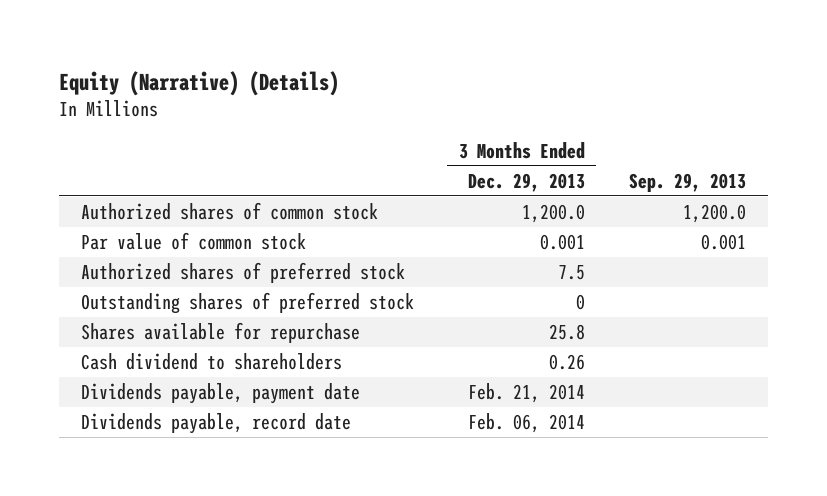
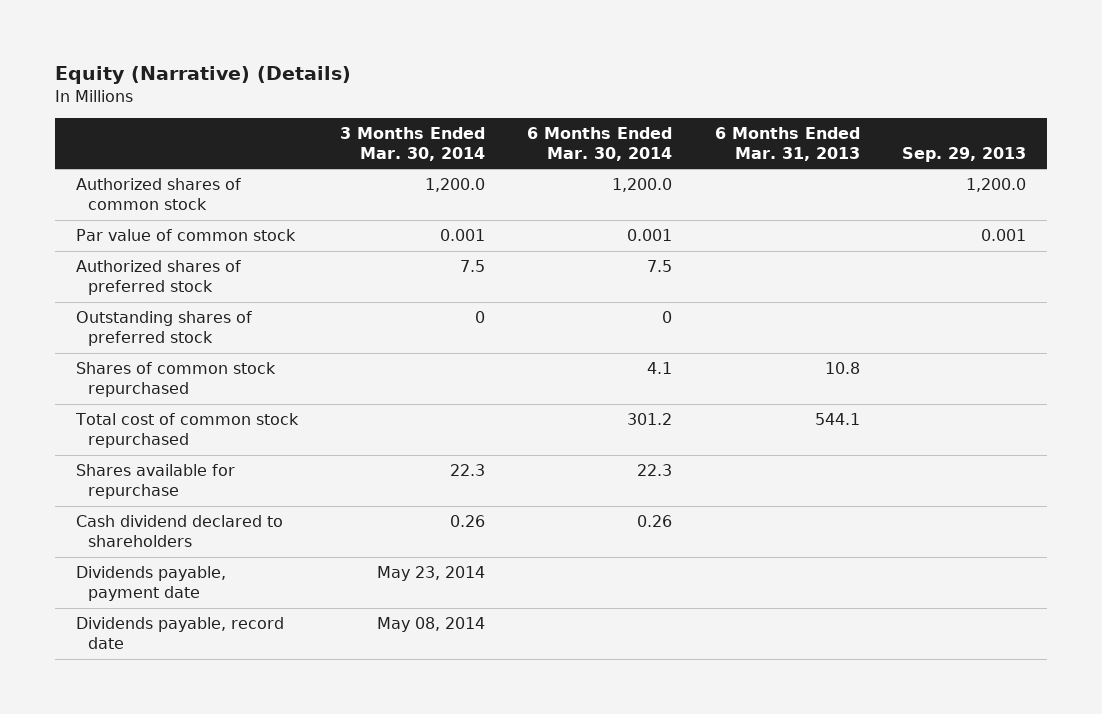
- | 3 Months Ended Dec. 29, 2013 | Sep. 29, 2013
+ | 3 Months Ended Mar. 30, 2014 | 6 Months Ended Mar. 30, 2014 | 6 Months Ended Mar. 31, 2013 | Sep. 29, 2013
+ Shares of common stock repurchased | | 4.1 | 10.8 |
+ Total cost of common stock repurchased | | 301.2 | 544.1 |
- Cash dividend to shareholders | 0.26 |
+ Cash dividend declared to shareholders | 0.26 | 0.26 | |

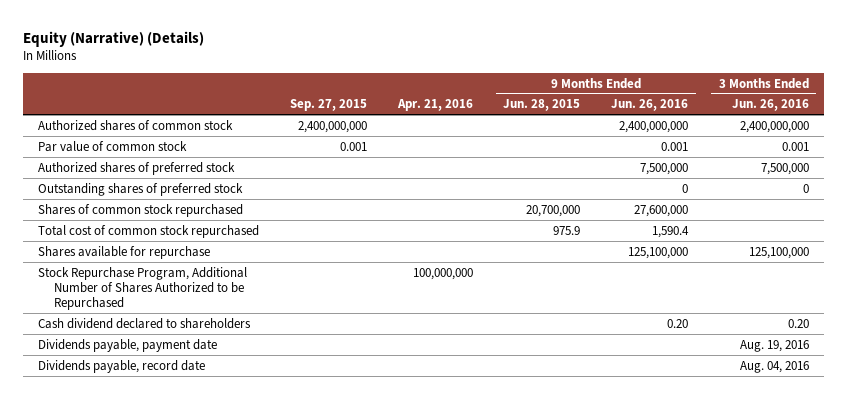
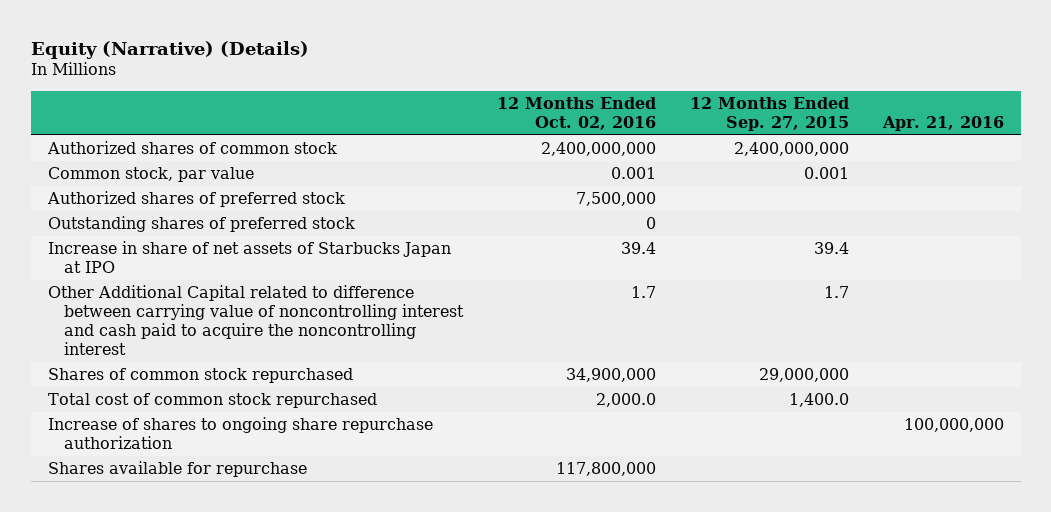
- | Sep. 27, 2015 | Apr. 21, 2016 | 9 Months Ended Jun. 28, 2015 | 9 Months Ended Jun. 26, 2016 | 3 Months Ended Jun. 26, 2016
+ | 12 Months Ended Oct. 02, 2016 | 12 Months Ended Sep. 27, 2015 | Apr. 21, 2016
- Par value of common stock | 0.001 | | | 0.001 | 0.001
+ Common stock, par value | 0.001 | 0.001 |
+ Increase in share of net assets of Starbucks Japan at IPO | 39.4 | 39.4 |
+ Other Additional Capital related to difference between carrying value of noncontrolling interest and cash paid to acquire the noncontrolling interest | 1.7 | 1.7 |
+ Increase of shares to ongoing share repurchase authorization | | | 100,000,000
- Stock Repurchase Program, Additional Number of Shares Authorized to be Repurchased | | 100,000,000 | | |
- Cash dividend declared to shareholders | | | | 0.20 | 0.20
- Dividends payable, payment date | | | | | Aug. 19, 2016
- Dividends payable, record date | | | | | Aug. 04, 2016

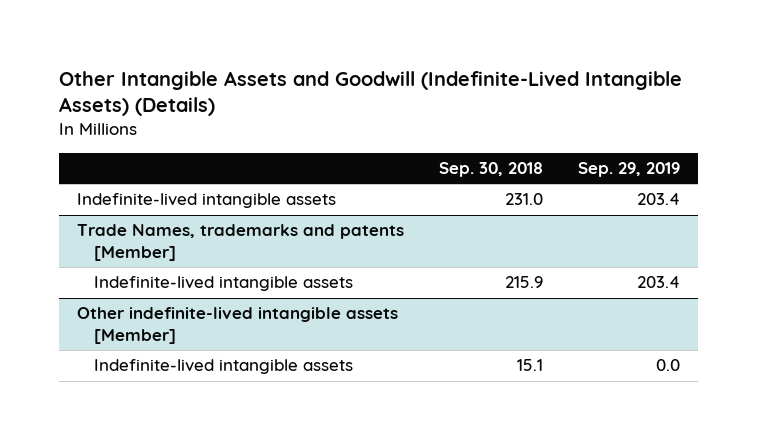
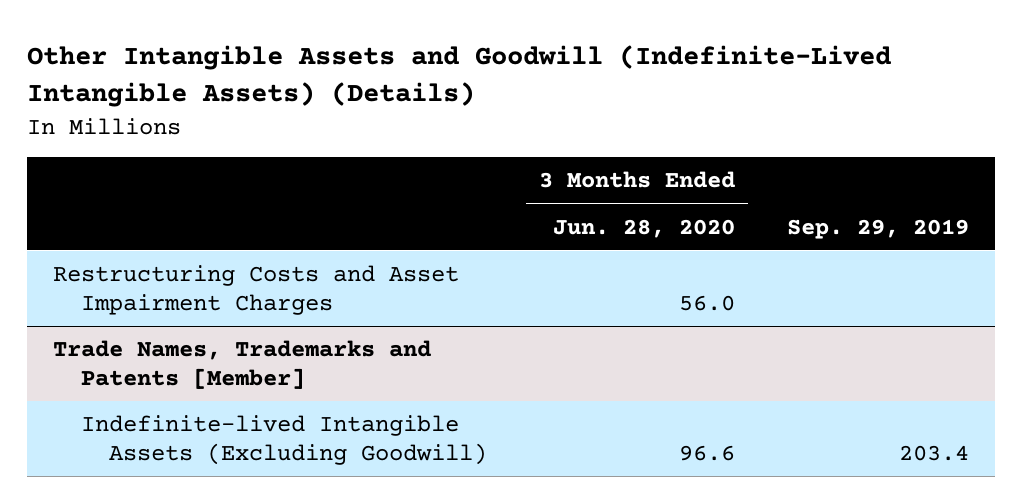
- | Sep. 30, 2018 | Sep. 29, 2019
+ | 3 Months Ended Jun. 28, 2020 | Sep. 29, 2019
- Indefinite-lived intangible assets | 231.0 | 203.4
- Trade Names, trademarks and patents [Member]
- Indefinite-lived intangible assets | 215.9 | 203.4
- Other indefinite-lived intangible assets [Member]
- Indefinite-lived intangible assets | 15.1 | 0.0
+ Restructuring Costs and Asset Impairment Charges | 56.0 |
+ Trade Names, Trademarks and Patents [Member]
+ Indefinite-lived Intangible Assets (Excluding Goodwill) | 96.6 | 203.4

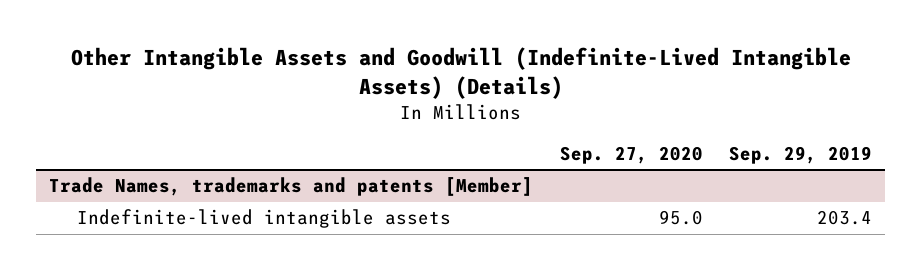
- | 3 Months Ended Jun. 28, 2020 | Sep. 29, 2019
+ | Sep. 27, 2020 | Sep. 29, 2019
- Restructuring Costs and Asset Impairment Charges | 56.0 |
- Trade Names, Trademarks and Patents [Member]
- Indefinite-lived Intangible Assets (Excluding Goodwill) | 96.6 | 203.4
+ Trade Names, trademarks and patents [Member]
+ Indefinite-lived intangible assets | 95.0 | 203.4

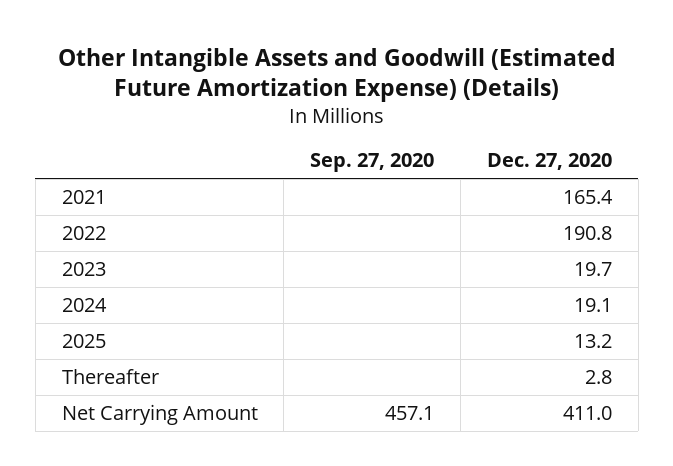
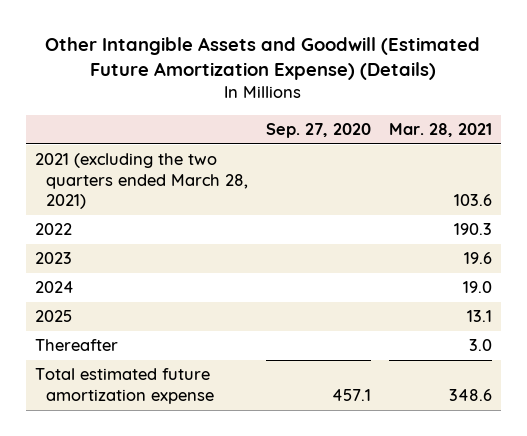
- | Sep. 27, 2020 | Dec. 27, 2020
+ | Sep. 27, 2020 | Mar. 28, 2021
- 2021 | | 165.4
+ 2021 (excluding the two quarters ended March 28, 2021) | | 103.6
- Net Carrying Amount | 457.1 | 411.0
+ Total estimated future amortization expense | 457.1 | 348.6

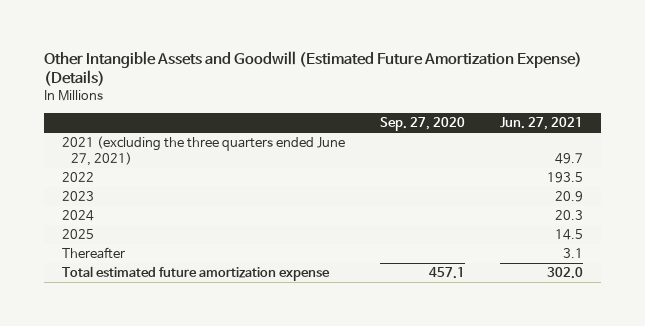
- | Sep. 27, 2020 | Mar. 28, 2021
+ | Sep. 27, 2020 | Jun. 27, 2021
- 2021 (excluding the two quarters ended March 28, 2021) | | 103.6
+ 2021 (excluding the three quarters ended June 27, 2021) | | 49.7

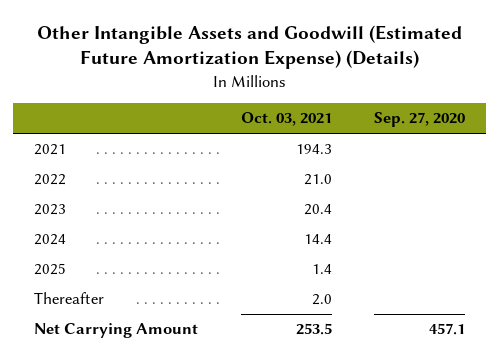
- | Sep. 27, 2020 | Jun. 27, 2021
+ | Oct. 03, 2021 | Sep. 27, 2020
- 2021 (excluding the three quarters ended June 27, 2021) | | 49.7
+ 2021 | 194.3 |
- Total estimated future amortization expense | 457.1 | 302.0
+ Net Carrying Amount | 253.5 | 457.1

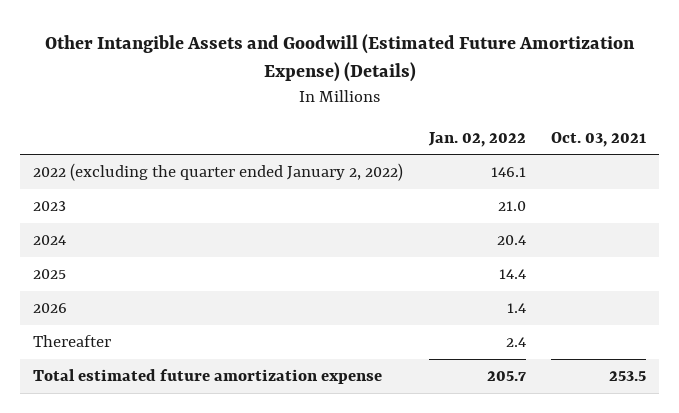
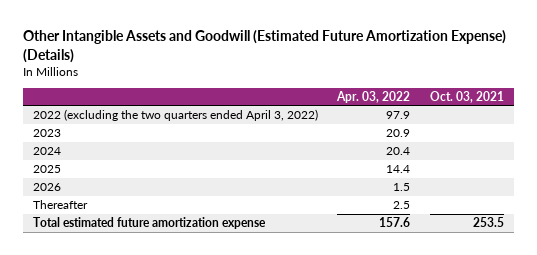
- | Jan. 02, 2022 | Oct. 03, 2021
+ | Apr. 03, 2022 | Oct. 03, 2021
- 2022 (excluding the quarter ended January 2, 2022) | 146.1 |
+ 2022 (excluding the two quarters ended April 3, 2022) | 97.9 |

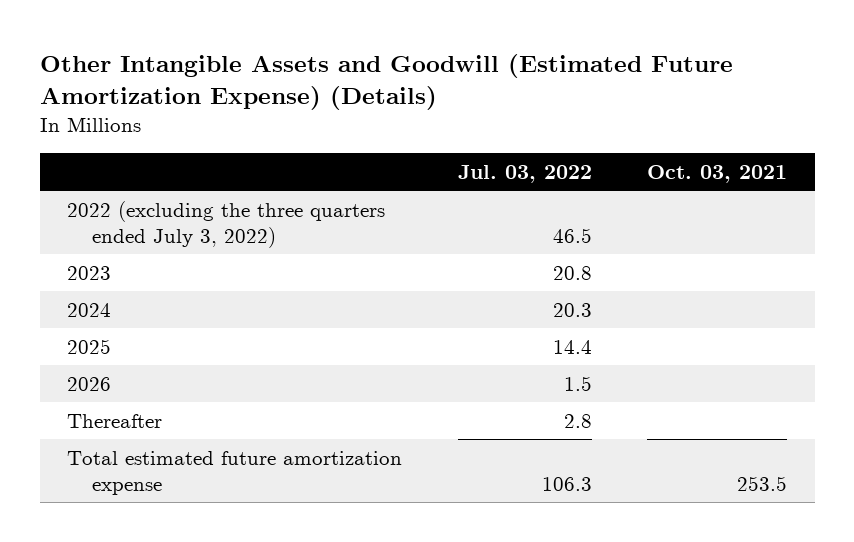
- | Apr. 03, 2022 | Oct. 03, 2021
+ | Jul. 03, 2022 | Oct. 03, 2021
- 2022 (excluding the two quarters ended April 3, 2022) | 97.9 |
+ 2022 (excluding the three quarters ended July 3, 2022) | 46.5 |

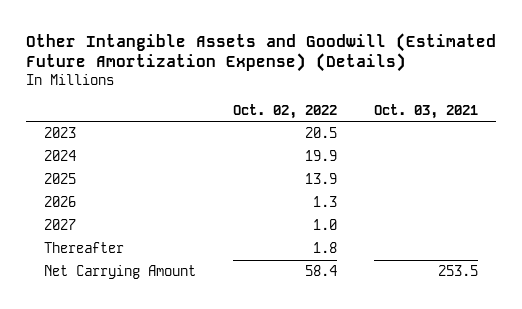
- | Jul. 03, 2022 | Oct. 03, 2021
+ | Oct. 02, 2022 | Oct. 03, 2021
- 2022 (excluding the three quarters ended July 3, 2022) | 46.5 |
+ 2027 | 1.0 |
- Total estimated future amortization expense | 106.3 | 253.5
+ Net Carrying Amount | 58.4 | 253.5

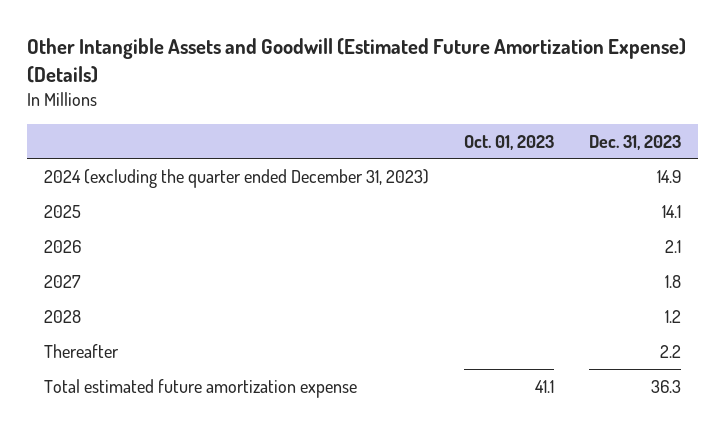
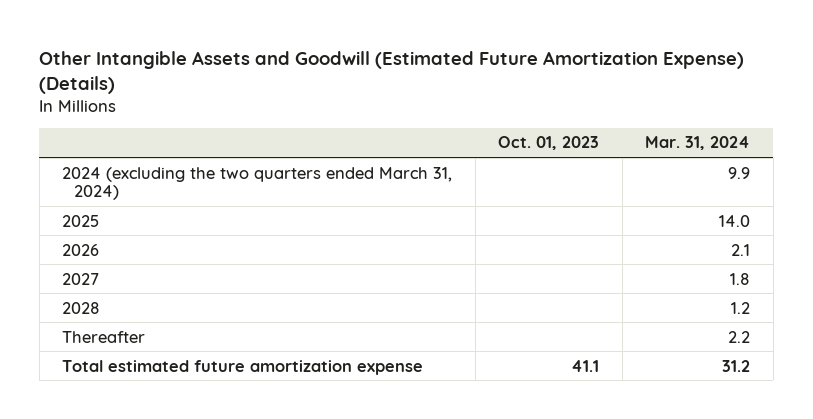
- | Oct. 01, 2023 | Dec. 31, 2023
+ | Oct. 01, 2023 | Mar. 31, 2024
- 2024 (excluding the quarter ended December 31, 2023) | | 14.9
+ 2024 (excluding the two quarters ended March 31, 2024) | | 9.9

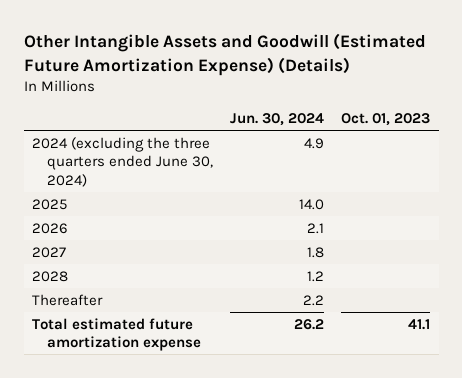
- | Oct. 01, 2023 | Mar. 31, 2024
+ | Jun. 30, 2024 | Oct. 01, 2023
- 2024 (excluding the two quarters ended March 31, 2024) | | 9.9
+ 2024 (excluding the three quarters ended June 30, 2024) | 4.9 |

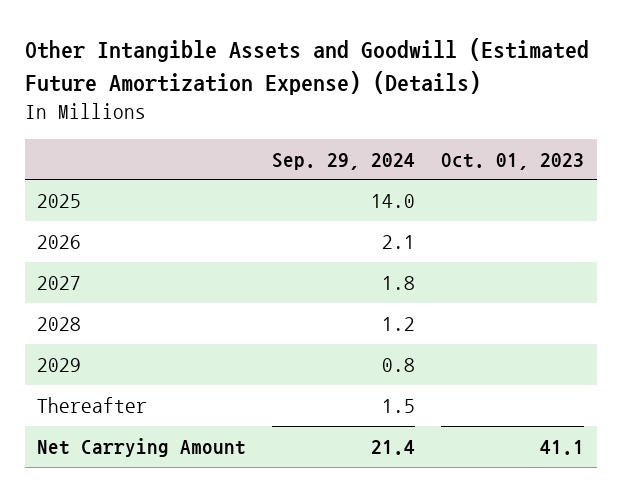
- | Jun. 30, 2024 | Oct. 01, 2023
+ | Sep. 29, 2024 | Oct. 01, 2023
- 2024 (excluding the three quarters ended June 30, 2024) | 4.9 |
+ 2029 | 0.8 |
- Total estimated future amortization expense | 26.2 | 41.1
+ Net Carrying Amount | 21.4 | 41.1

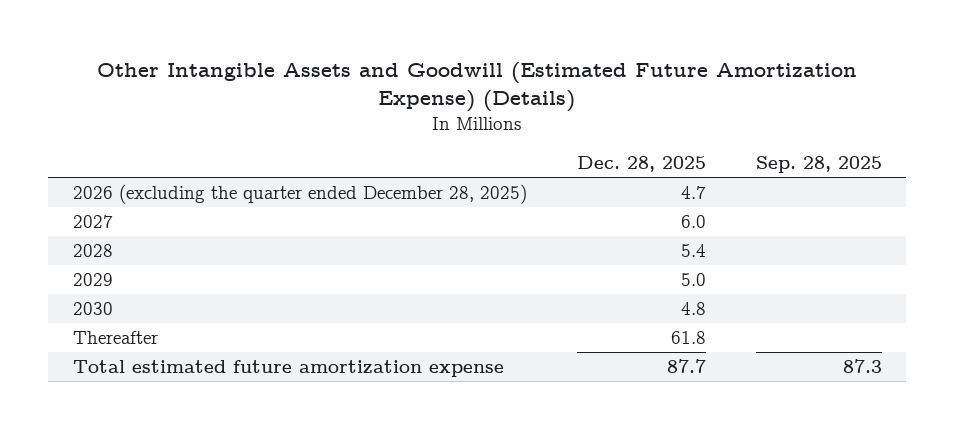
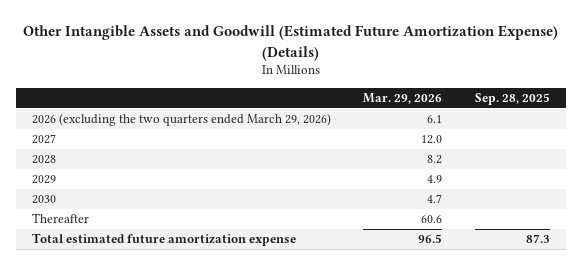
- | Dec. 28, 2025 | Sep. 28, 2025
+ | Mar. 29, 2026 | Sep. 28, 2025
- 2026 (excluding the quarter ended December 28, 2025) | 4.7 |
+ 2026 (excluding the two quarters ended March 29, 2026) | 6.1 |

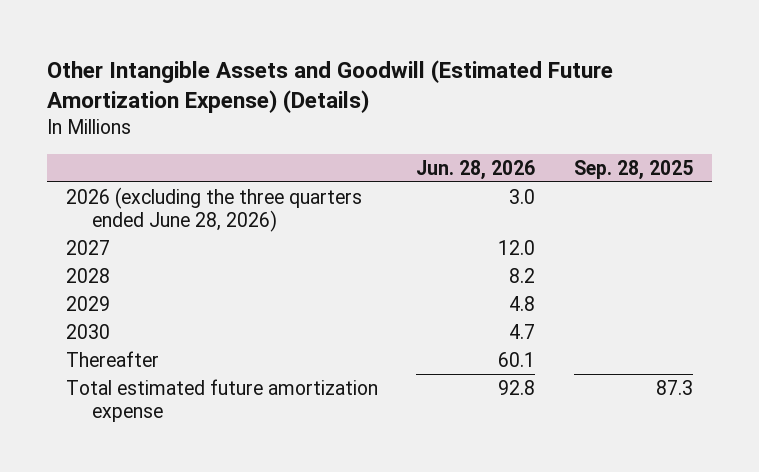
- | Mar. 29, 2026 | Sep. 28, 2025
+ | Jun. 28, 2026 | Sep. 28, 2025
- 2026 (excluding the two quarters ended March 29, 2026) | 6.1 |
+ 2026 (excluding the three quarters ended June 28, 2026) | 3.0 |

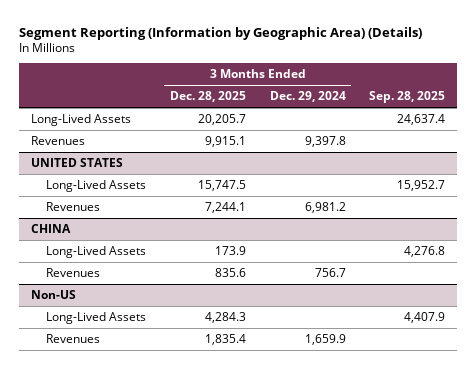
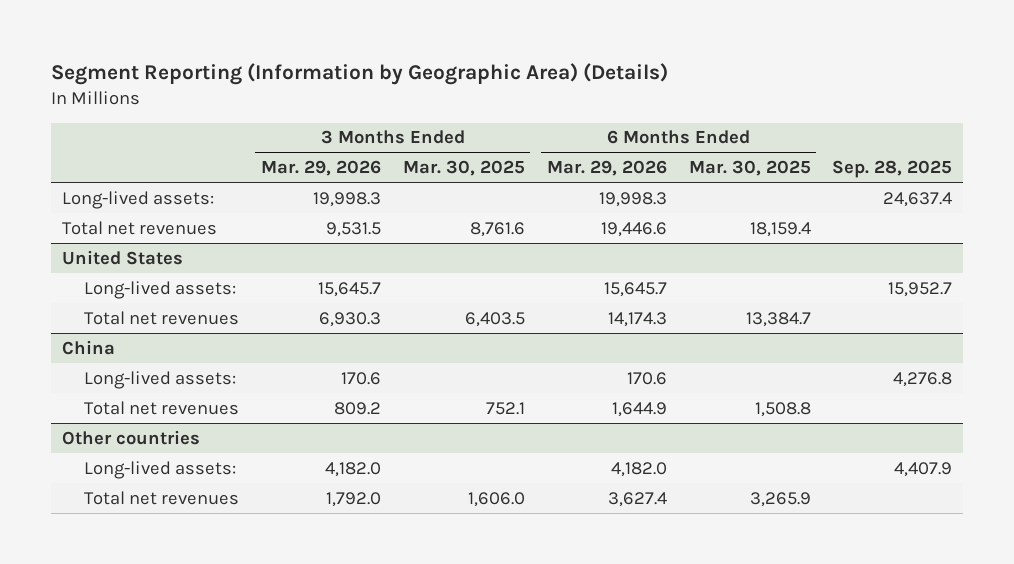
- | 3 Months Ended Dec. 28, 2025 | 3 Months Ended Dec. 29, 2024 | Sep. 28, 2025
+ | 3 Months Ended Mar. 29, 2026 | 3 Months Ended Mar. 30, 2025 | 6 Months Ended Mar. 29, 2026 | 6 Months Ended Mar. 30, 2025 | Sep. 28, 2025
- Long-Lived Assets | 20,205.7 | | 24,637.4
- Revenues | 9,915.1 | 9,397.8 |
- UNITED STATES
- Long-Lived Assets | 15,747.5 | | 15,952.7
- Revenues | 7,244.1 | 6,981.2 |
- CHINA
- Long-Lived Assets | 173.9 | | 4,276.8
- Revenues | 835.6 | 756.7 |
- Non-US
- Long-Lived Assets | 4,284.3 | | 4,407.9
- Revenues | 1,835.4 | 1,659.9 |
+ Long-lived assets: | 19,998.3 | | 19,998.3 | | 24,637.4
+ Total net revenues | 9,531.5 | 8,761.6 | 19,446.6 | 18,159.4 |
+ United States
+ Long-lived assets: | 15,645.7 | | 15,645.7 | | 15,952.7
+ Total net revenues | 6,930.3 | 6,403.5 | 14,174.3 | 13,384.7 |
+ China
+ Long-lived assets: | 170.6 | | 170.6 | | 4,276.8
+ Total net revenues | 809.2 | 752.1 | 1,644.9 | 1,508.8 |
+ Other countries
+ Long-lived assets: | 4,182.0 | | 4,182.0 | | 4,407.9
+ Total net revenues | 1,792.0 | 1,606.0 | 3,627.4 | 3,265.9 |

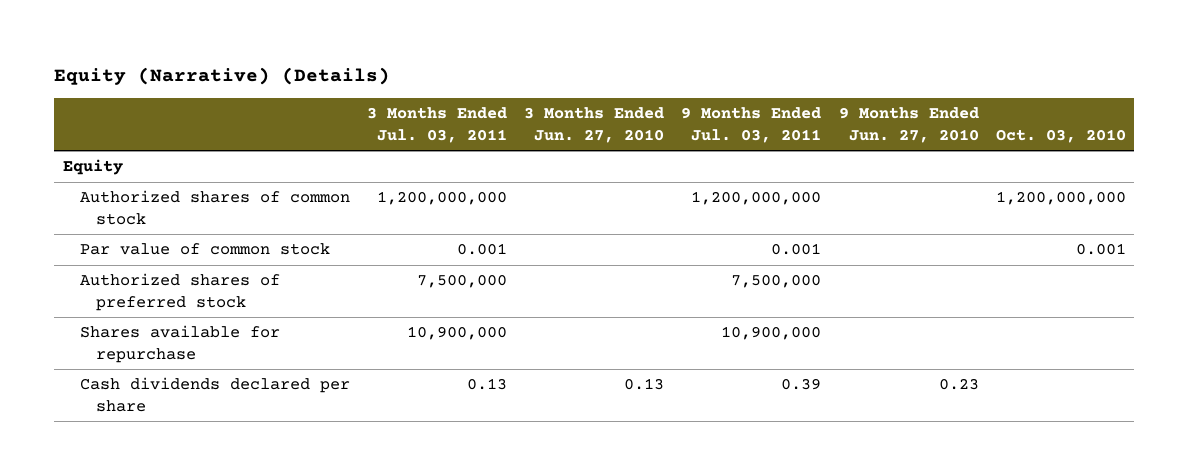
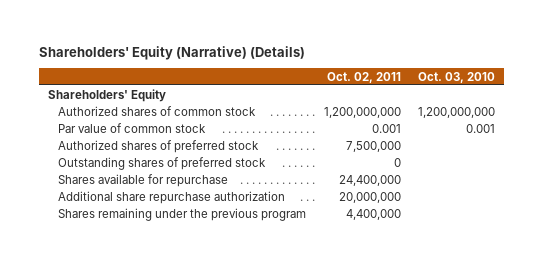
- Equity (Narrative) (Details)
+ Shareholders' Equity (Narrative) (Details)
- | 3 Months Ended Jul. 03, 2011 | 3 Months Ended Jun. 27, 2010 | 9 Months Ended Jul. 03, 2011 | 9 Months Ended Jun. 27, 2010 | Oct. 03, 2010
+ | Oct. 02, 2011 | Oct. 03, 2010
- Equity
+ Shareholders' Equity
+ Outstanding shares of preferred stock | 0 |
- Cash dividends declared per share | 0.13 | 0.13 | 0.39 | 0.23 |
+ Additional share repurchase authorization | 20,000,000 |
+ Shares remaining under the previous program | 4,400,000 |

